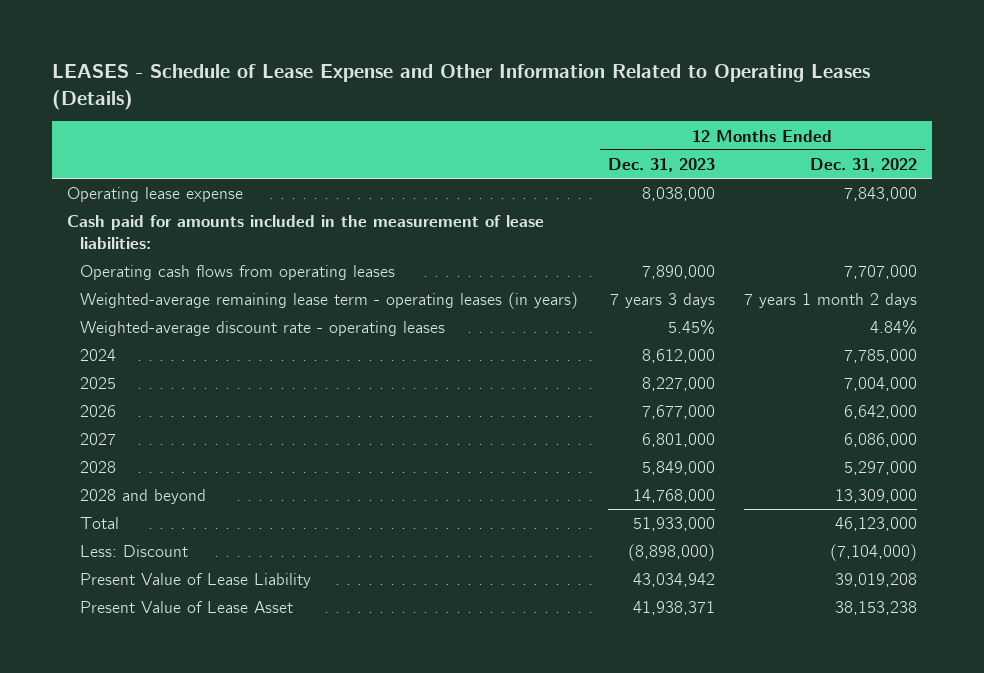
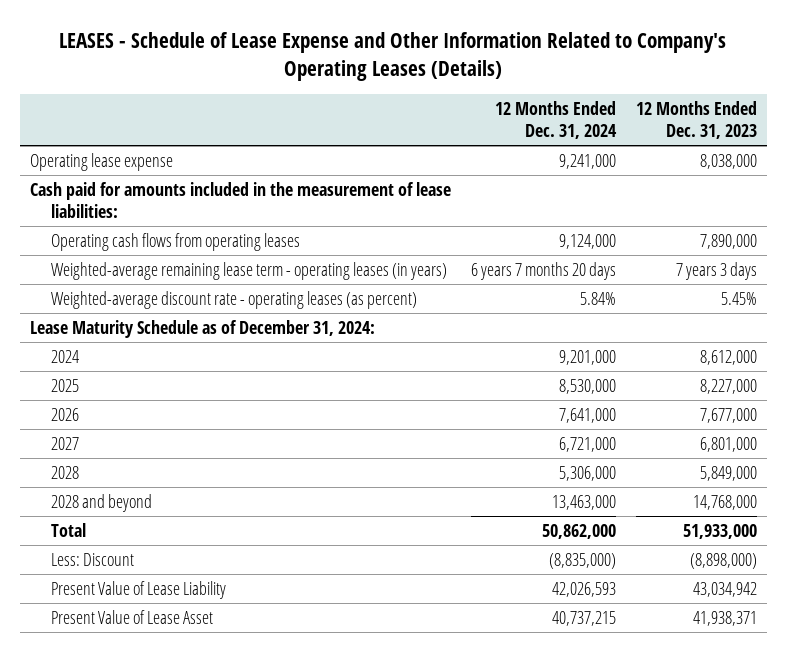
- LEASES - Schedule of Lease Expense and Other Information Related to Operating Leases (Details)
+ LEASES - Schedule of Lease Expense and Other Information Related to Company's Operating Leases (Details)
- | 12 Months Ended Dec. 31, 2023 | 12 Months Ended Dec. 31, 2022
+ | 12 Months Ended Dec. 31, 2024 | 12 Months Ended Dec. 31, 2023
- Weighted-average discount rate - operating leases | 5.45% | 4.84%
+ Weighted-average discount rate - operating leases (as percent) | 5.84% | 5.45%
+ Lease Maturity Schedule as of December 31, 2024:

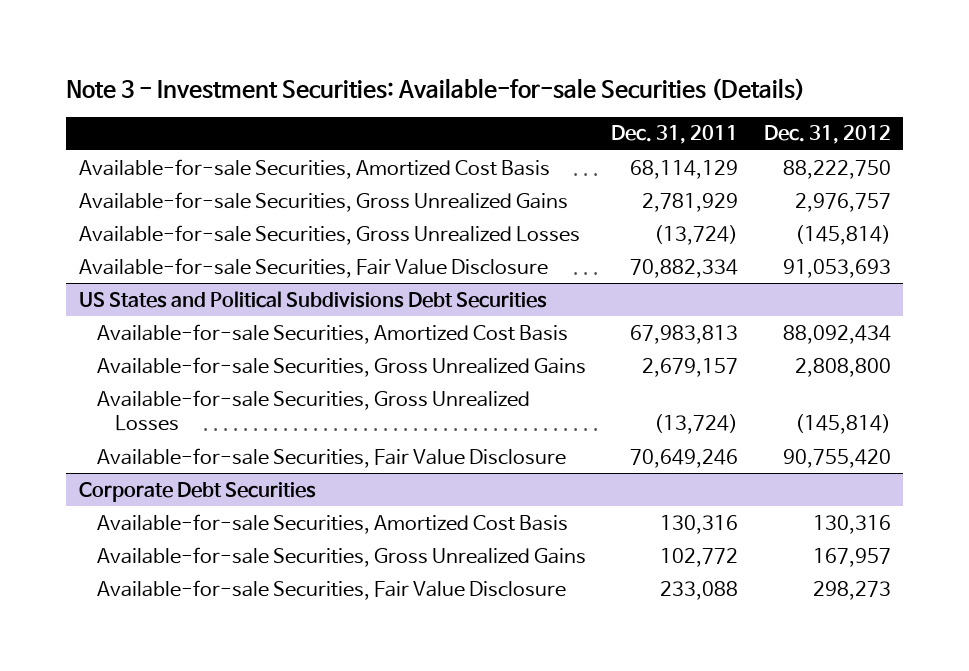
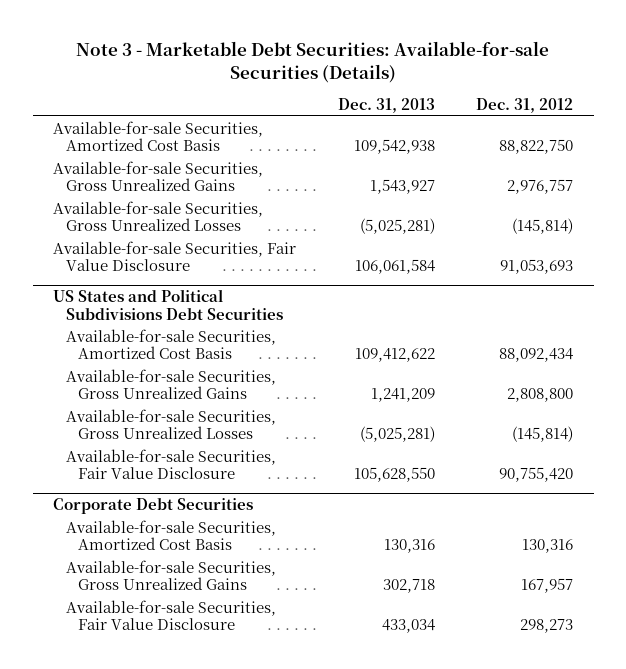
- Note 3 - Investment Securities: Available-for-sale Securities (Details)
+ Note 3 - Marketable Debt Securities: Available-for-sale Securities (Details)
- | Dec. 31, 2011 | Dec. 31, 2012
+ | Dec. 31, 2013 | Dec. 31, 2012
- Available-for-sale Securities, Amortized Cost Basis | 68,114,129 | 88,222,750
+ Available-for-sale Securities, Amortized Cost Basis | 109,542,938 | 88,822,750

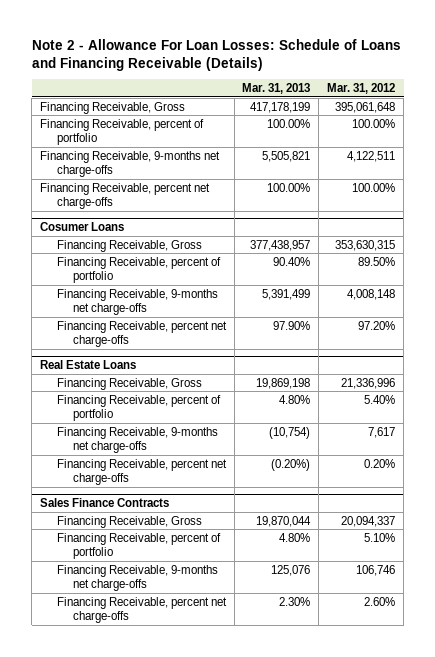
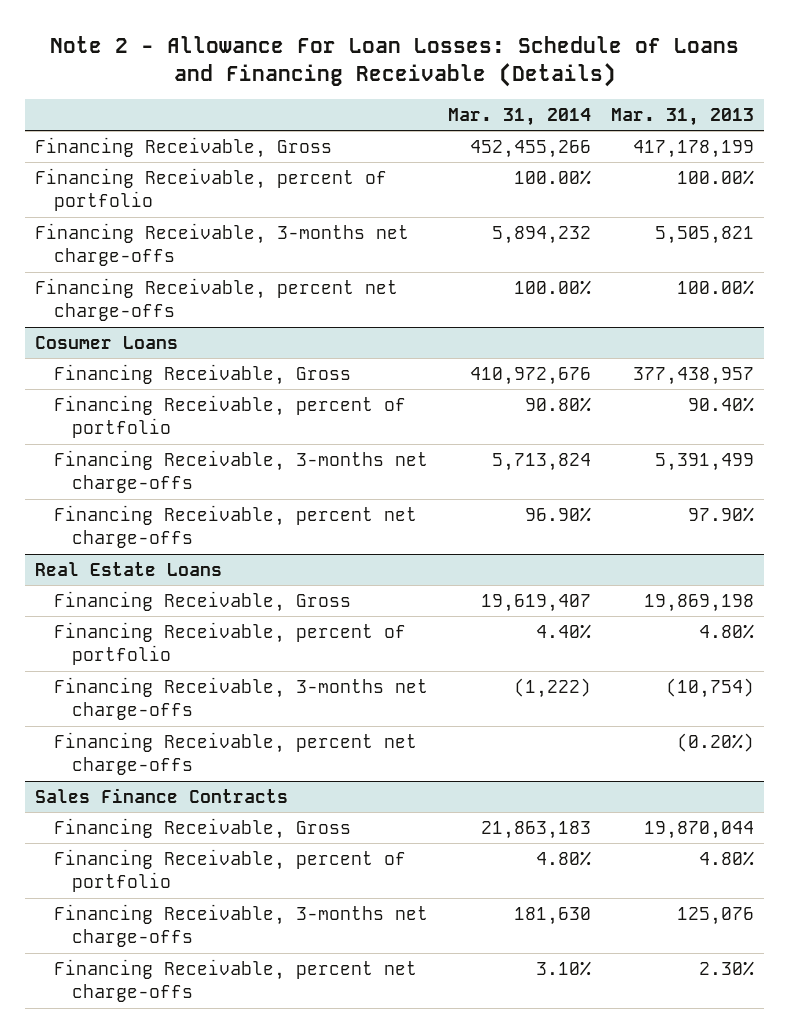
- | Mar. 31, 2013 | Mar. 31, 2012
+ | Mar. 31, 2014 | Mar. 31, 2013
- Financing Receivable, 9-months net charge-offs | 5,505,821 | 4,122,511
+ Financing Receivable, 3-months net charge-offs | 5,894,232 | 5,505,821
@ Cosumer Loans
- Financing Receivable, 9-months net charge-offs | 5,391,499 | 4,008,148
+ Financing Receivable, 3-months net charge-offs | 5,713,824 | 5,391,499
@ Real Estate Loans
- Financing Receivable, 9-months net charge-offs | (10,754) | 7,617
+ Financing Receivable, 3-months net charge-offs | (1,222) | (10,754)
@ Sales Finance Contracts
- Financing Receivable, 9-months net charge-offs | 125,076 | 106,746
+ Financing Receivable, 3-months net charge-offs | 181,630 | 125,076

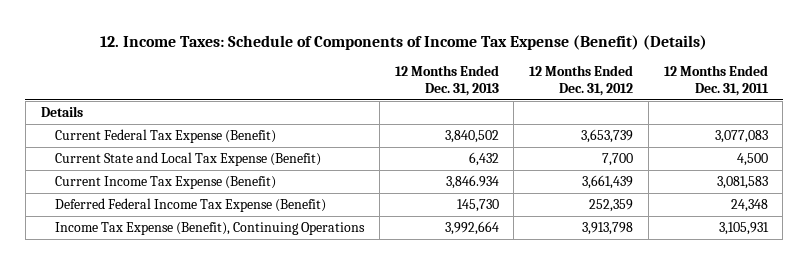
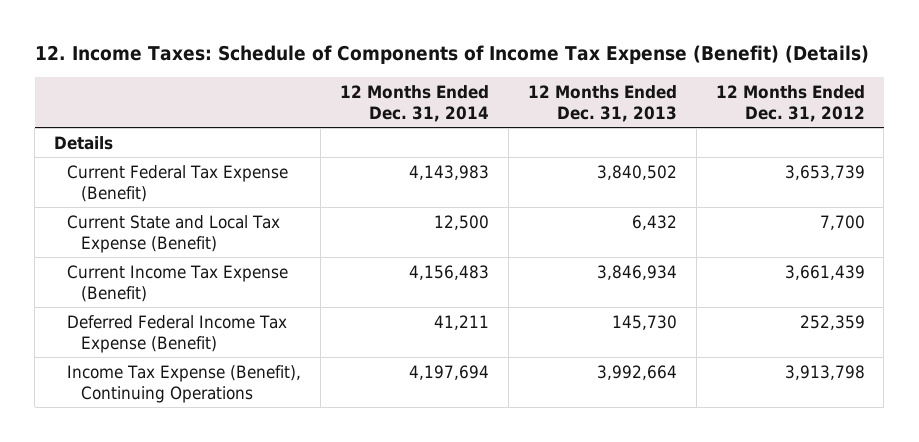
- | 12 Months Ended Dec. 31, 2013 | 12 Months Ended Dec. 31, 2012 | 12 Months Ended Dec. 31, 2011
+ | 12 Months Ended Dec. 31, 2014 | 12 Months Ended Dec. 31, 2013 | 12 Months Ended Dec. 31, 2012
- Current Income Tax Expense (Benefit) | 3,846.934 | 3,661,439 | 3,081,583
+ Current Income Tax Expense (Benefit) | 4,156,483 | 3,846,934 | 3,661,439

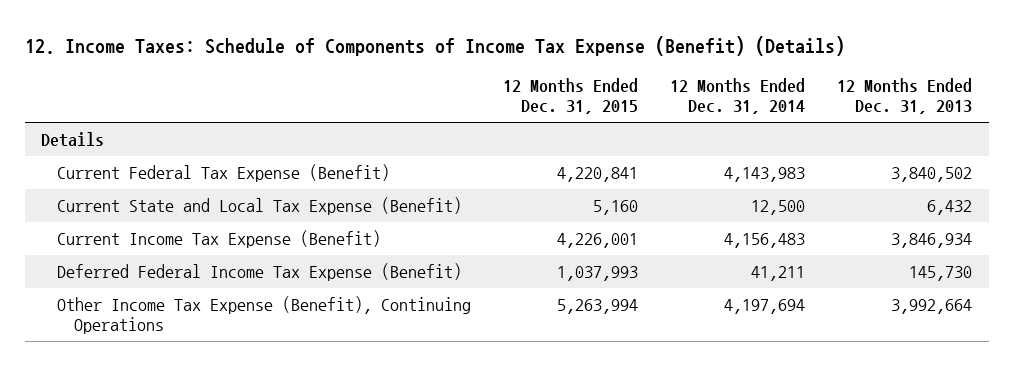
- | 12 Months Ended Dec. 31, 2014 | 12 Months Ended Dec. 31, 2013 | 12 Months Ended Dec. 31, 2012
+ | 12 Months Ended Dec. 31, 2015 | 12 Months Ended Dec. 31, 2014 | 12 Months Ended Dec. 31, 2013
- Income Tax Expense (Benefit), Continuing Operations | 4,197,694 | 3,992,664 | 3,913,798
+ Other Income Tax Expense (Benefit), Continuing Operations | 5,263,994 | 4,197,694 | 3,992,664

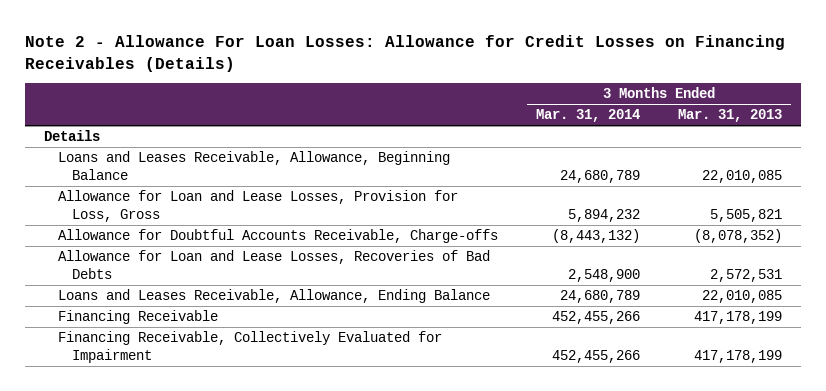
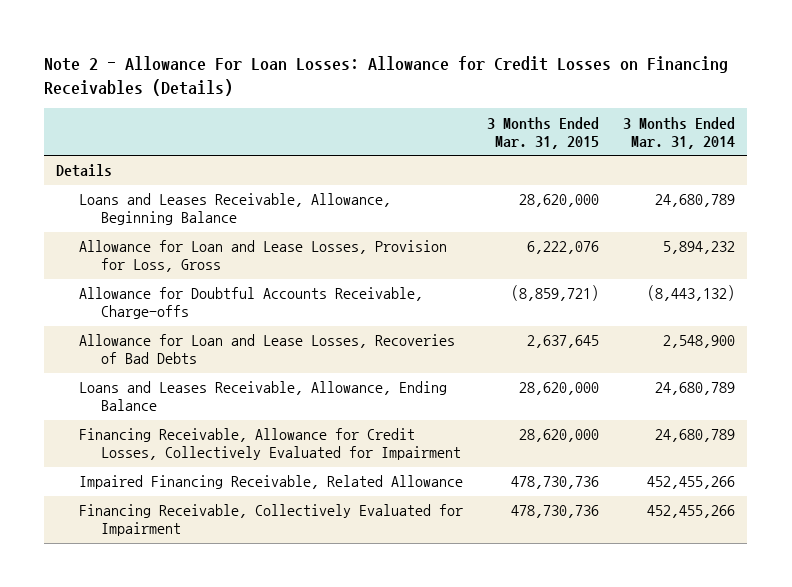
- | 3 Months Ended Mar. 31, 2014 | 3 Months Ended Mar. 31, 2013
+ | 3 Months Ended Mar. 31, 2015 | 3 Months Ended Mar. 31, 2014
- Financing Receivable | 452,455,266 | 417,178,199
+ Financing Receivable, Allowance for Credit Losses, Collectively Evaluated for Impairment | 28,620,000 | 24,680,789
+ Impaired Financing Receivable, Related Allowance | 478,730,736 | 452,455,266

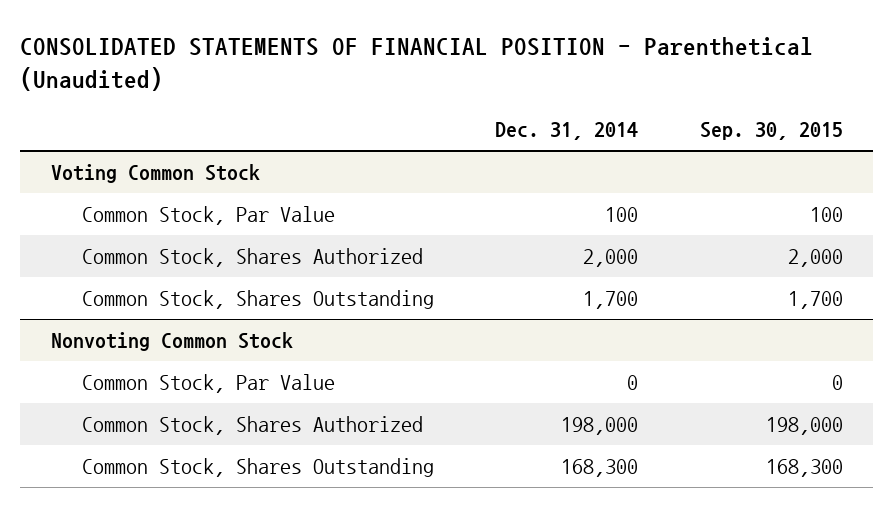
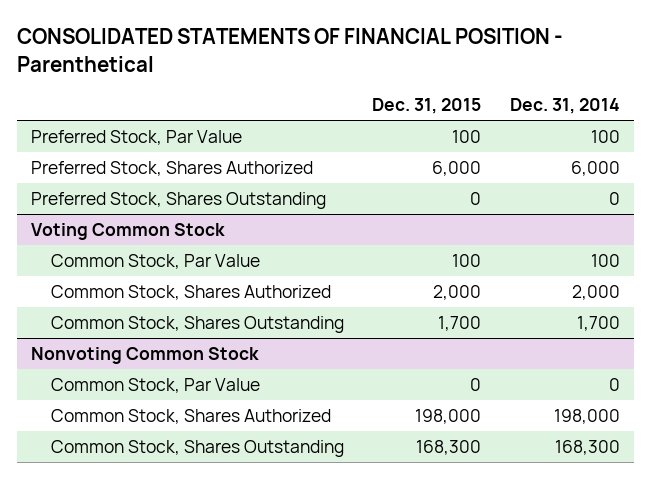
- CONSOLIDATED STATEMENTS OF FINANCIAL POSITION - Parenthetical (Unaudited)
+ CONSOLIDATED STATEMENTS OF FINANCIAL POSITION - Parenthetical
- | Dec. 31, 2014 | Sep. 30, 2015
+ | Dec. 31, 2015 | Dec. 31, 2014
+ Preferred Stock, Par Value | 100 | 100
+ Preferred Stock, Shares Authorized | 6,000 | 6,000
+ Preferred Stock, Shares Outstanding | 0 | 0

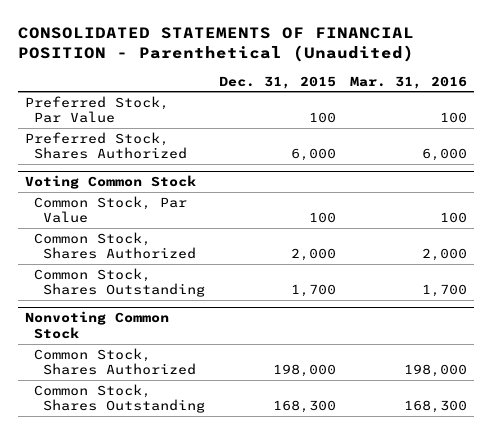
- CONSOLIDATED STATEMENTS OF FINANCIAL POSITION - Parenthetical
+ CONSOLIDATED STATEMENTS OF FINANCIAL POSITION - Parenthetical (Unaudited)
- | Dec. 31, 2015 | Dec. 31, 2014
+ | Dec. 31, 2015 | Mar. 31, 2016
- Preferred Stock, Shares Outstanding | 0 | 0
@ Nonvoting Common Stock
- Common Stock, Par Value | 0 | 0

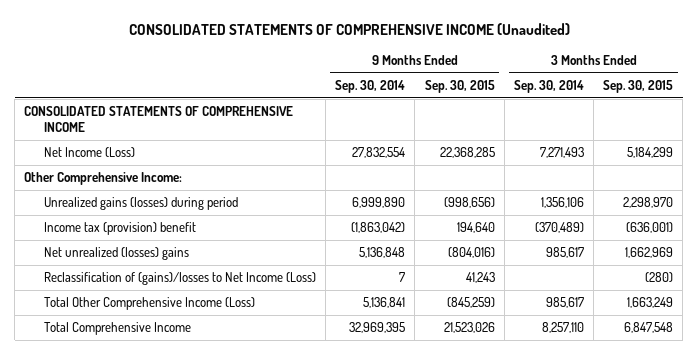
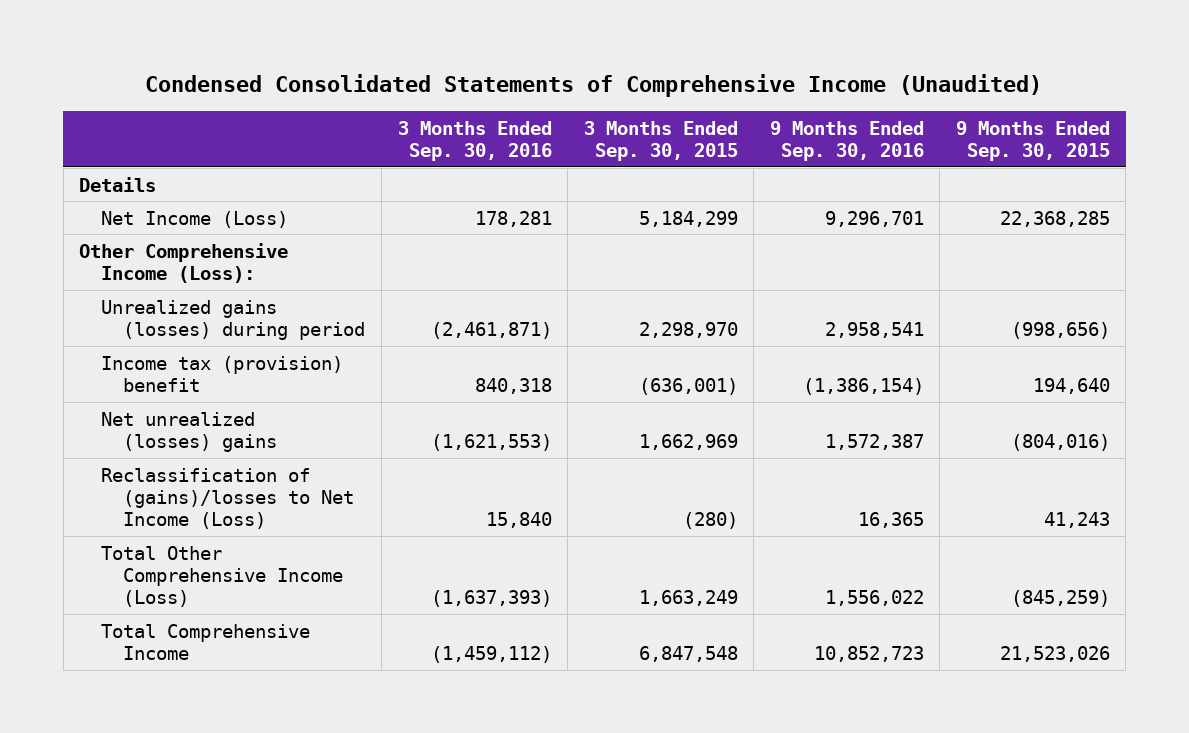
- CONSOLIDATED STATEMENTS OF COMPREHENSIVE INCOME (Unaudited)
+ Condensed Consolidated Statements of Comprehensive Income (Unaudited)
- | 9 Months Ended Sep. 30, 2014 | 9 Months Ended Sep. 30, 2015 | 3 Months Ended Sep. 30, 2014 | 3 Months Ended Sep. 30, 2015
+ | 3 Months Ended Sep. 30, 2016 | 3 Months Ended Sep. 30, 2015 | 9 Months Ended Sep. 30, 2016 | 9 Months Ended Sep. 30, 2015
- CONSOLIDATED STATEMENTS OF COMPREHENSIVE INCOME
+ Details
- Other Comprehensive Income:
+ Other Comprehensive Income (Loss):

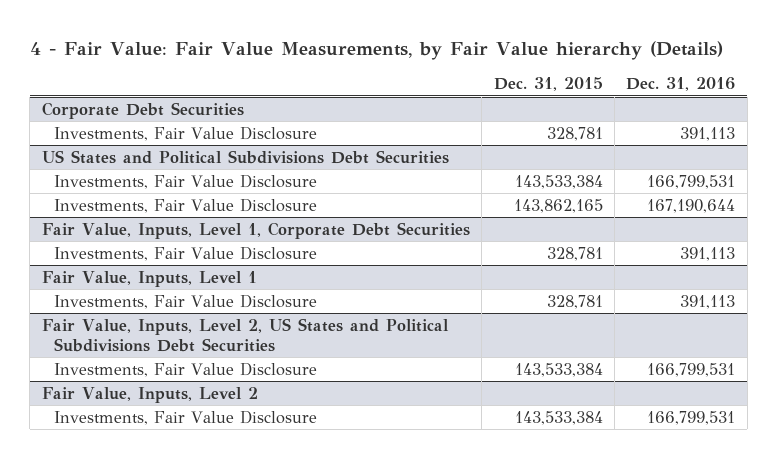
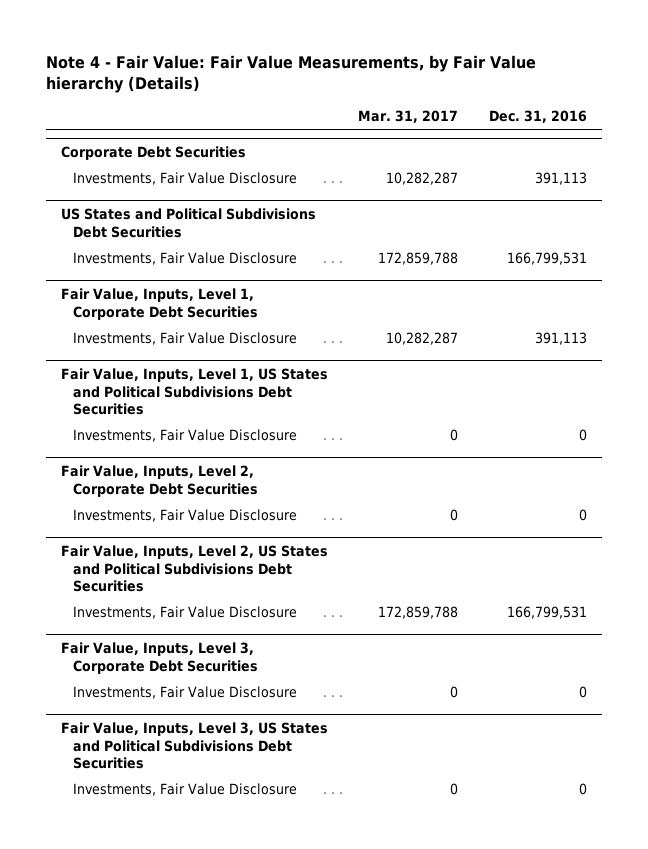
- 4 - Fair Value: Fair Value Measurements, by Fair Value hierarchy (Details)
+ Note 4 - Fair Value: Fair Value Measurements, by Fair Value hierarchy (Details)
- | Dec. 31, 2015 | Dec. 31, 2016
+ | Mar. 31, 2017 | Dec. 31, 2016
@ US States and Political Subdivisions Debt Securities
- Investments, Fair Value Disclosure | 143,862,165 | 167,190,644
- Fair Value, Inputs, Level 1
- Investments, Fair Value Disclosure | 328,781 | 391,113
+ Fair Value, Inputs, Level 1, US States and Political Subdivisions Debt Securities
+ Investments, Fair Value Disclosure | 0 | 0
+ Fair Value, Inputs, Level 2, Corporate Debt Securities
+ Investments, Fair Value Disclosure | 0 | 0
- Fair Value, Inputs, Level 2
- Investments, Fair Value Disclosure | 143,533,384 | 166,799,531
+ Fair Value, Inputs, Level 3, Corporate Debt Securities
+ Investments, Fair Value Disclosure | 0 | 0
+ Fair Value, Inputs, Level 3, US States and Political Subdivisions Debt Securities
+ Investments, Fair Value Disclosure | 0 | 0

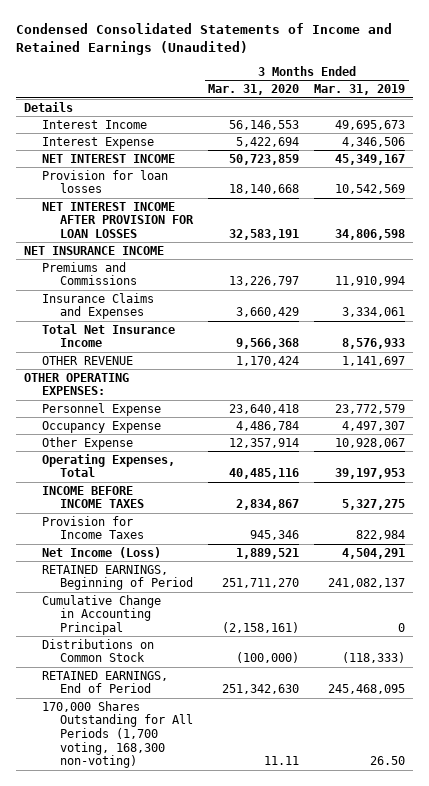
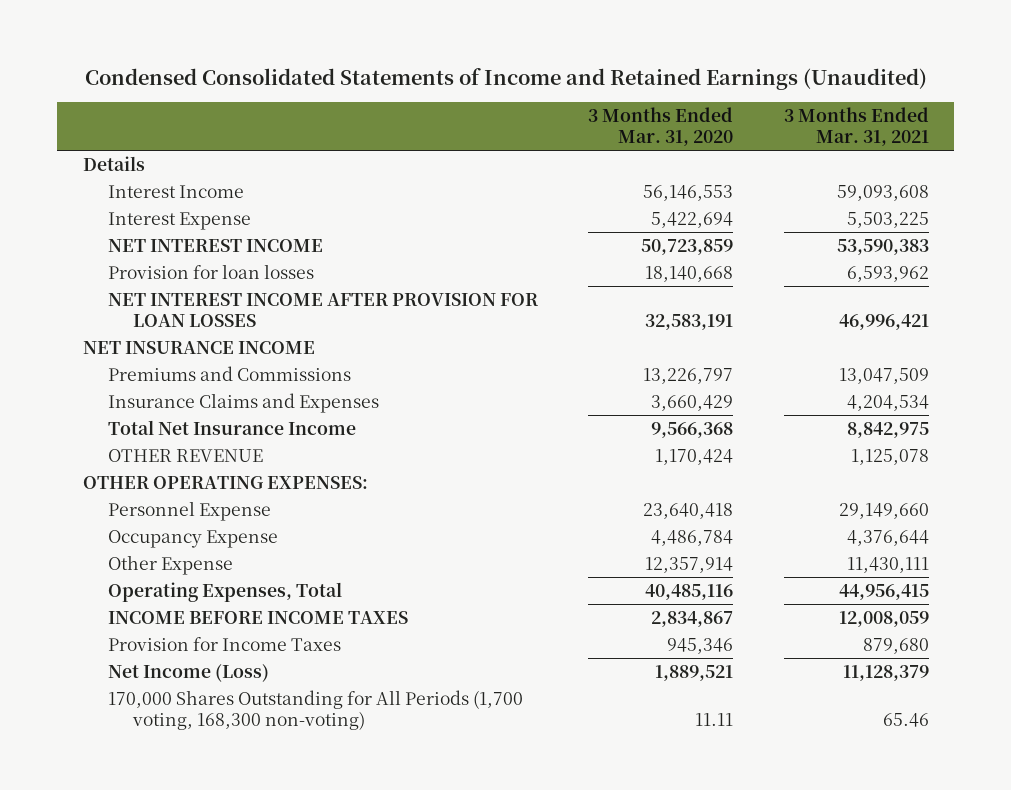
- | 3 Months Ended Mar. 31, 2020 | 3 Months Ended Mar. 31, 2019
+ | 3 Months Ended Mar. 31, 2020 | 3 Months Ended Mar. 31, 2021
- RETAINED EARNINGS, Beginning of Period | 251,711,270 | 241,082,137
- Cumulative Change in Accounting Principal | (2,158,161) | 0
- Distributions on Common Stock | (100,000) | (118,333)
- RETAINED EARNINGS, End of Period | 251,342,630 | 245,468,095

